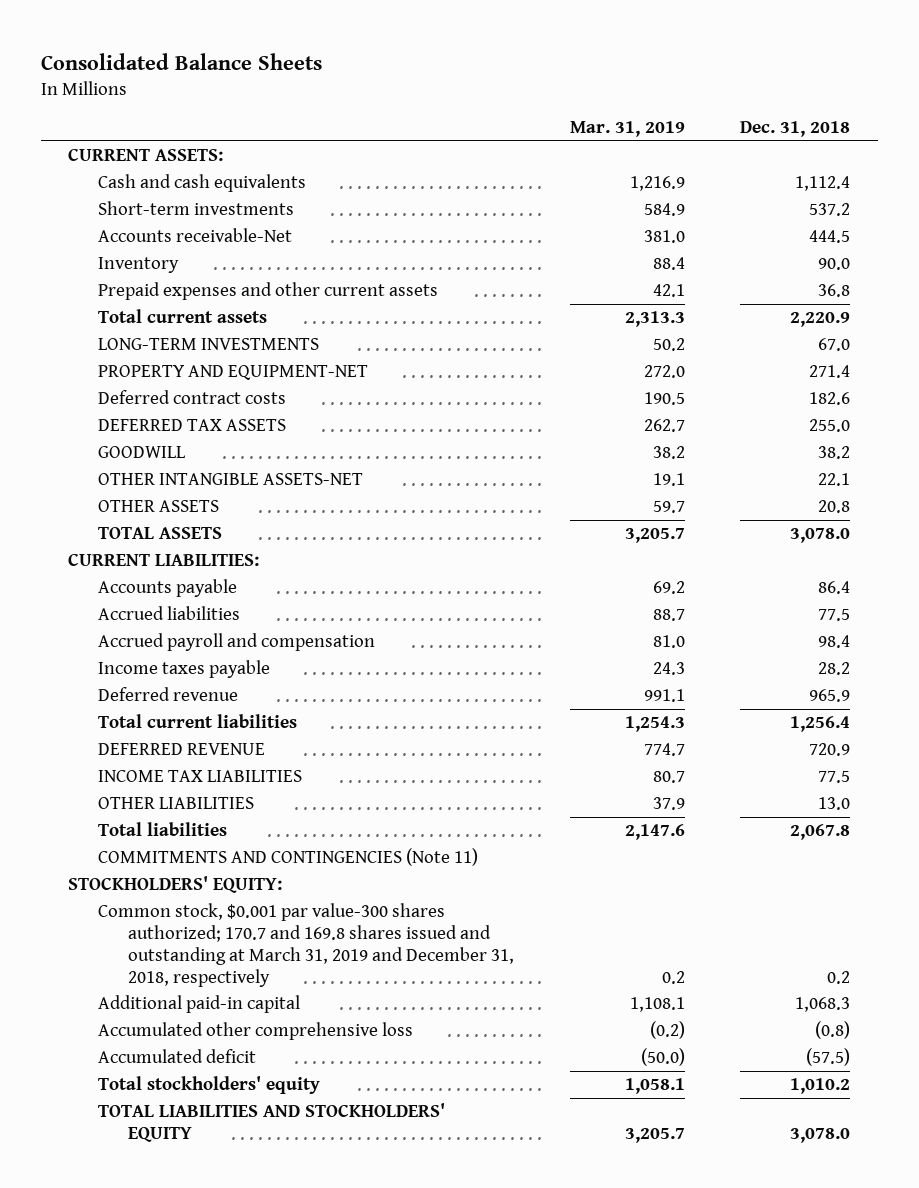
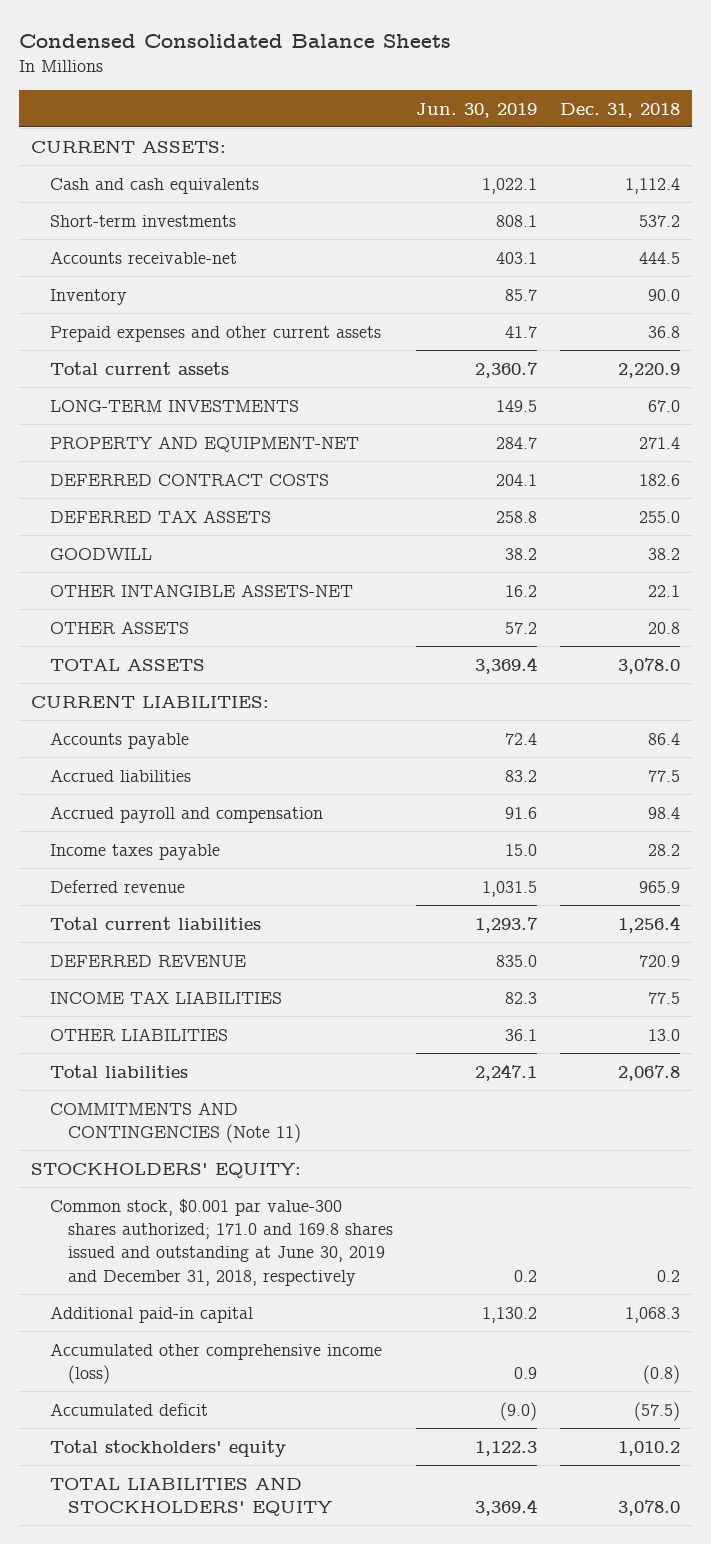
- Consolidated Balance Sheets
+ Condensed Consolidated Balance Sheets
- | Mar. 31, 2019 | Dec. 31, 2018
+ | Jun. 30, 2019 | Dec. 31, 2018
- Accounts receivable-Net | 381.0 | 444.5
+ Accounts receivable-net | 403.1 | 444.5
- Deferred contract costs | 190.5 | 182.6
+ DEFERRED CONTRACT COSTS | 204.1 | 182.6
- Common stock, $0.001 par value-300 shares authorized; 170.7 and 169.8 shares issued and outstanding at March 31, 2019 and December 31, 2018, respectively | 0.2 | 0.2
+ Common stock, $0.001 par value-300 shares authorized; 171.0 and 169.8 shares issued and outstanding at June 30, 2019 and December 31, 2018, respectively | 0.2 | 0.2
- Accumulated other comprehensive loss | (0.2) | (0.8)
+ Accumulated other comprehensive income (loss) | 0.9 | (0.8)

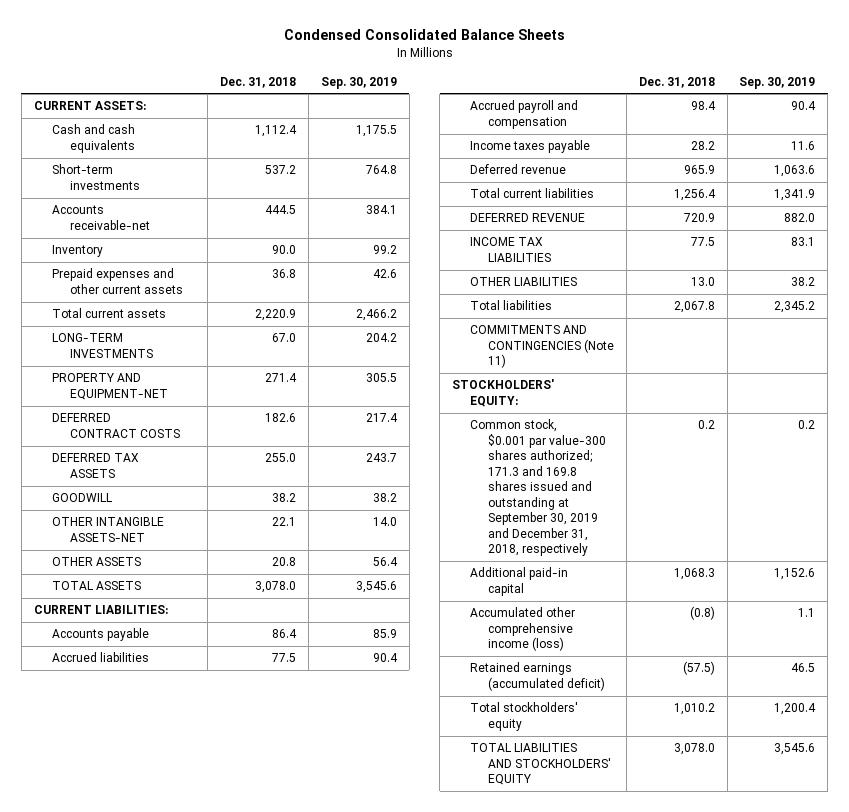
- | Jun. 30, 2019 | Dec. 31, 2018
+ | Dec. 31, 2018 | Sep. 30, 2019
- Common stock, $0.001 par value-300 shares authorized; 171.0 and 169.8 shares issued and outstanding at June 30, 2019 and December 31, 2018, respectively | 0.2 | 0.2
+ Common stock, $0.001 par value-300 shares authorized; 171.3 and 169.8 shares issued and outstanding at September 30, 2019 and December 31, 2018, respectively | 0.2 | 0.2
- Accumulated deficit | (9.0) | (57.5)
+ Retained earnings (accumulated deficit) | (57.5) | 46.5

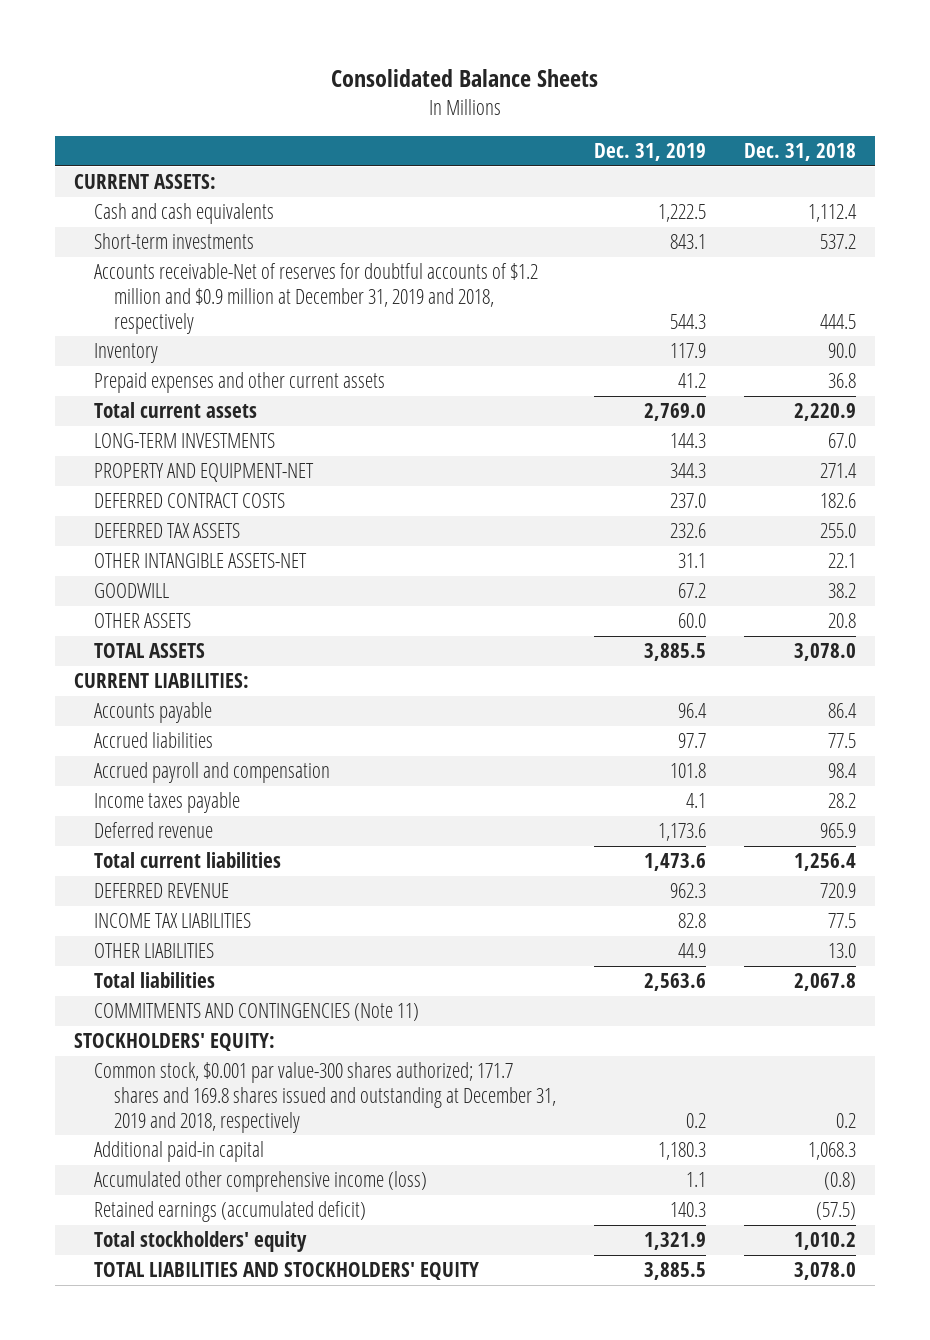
- Condensed Consolidated Balance Sheets
+ Consolidated Balance Sheets
- | Dec. 31, 2018 | Sep. 30, 2019
+ | Dec. 31, 2019 | Dec. 31, 2018
- Accounts receivable-net | 444.5 | 384.1
+ Accounts receivable-Net of reserves for doubtful accounts of $1.2 million and $0.9 million at December 31, 2019 and 2018, respectively | 544.3 | 444.5
moved down: GOODWILL | 67.2 | 38.2
- Common stock, $0.001 par value-300 shares authorized; 171.3 and 169.8 shares issued and outstanding at September 30, 2019 and December 31, 2018, respectively | 0.2 | 0.2
+ Common stock, $0.001 par value-300 shares authorized; 171.7 shares and 169.8 shares issued and outstanding at December 31, 2019 and 2018, respectively | 0.2 | 0.2

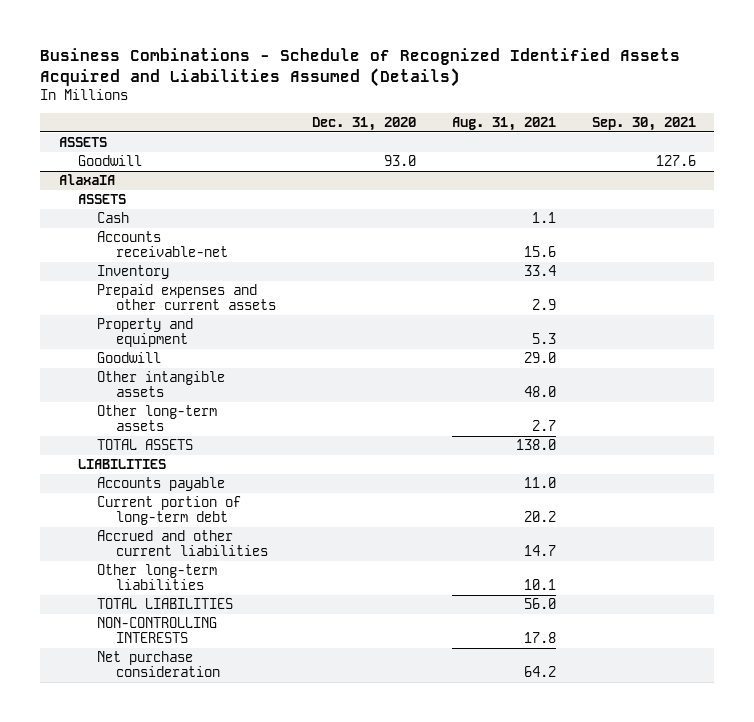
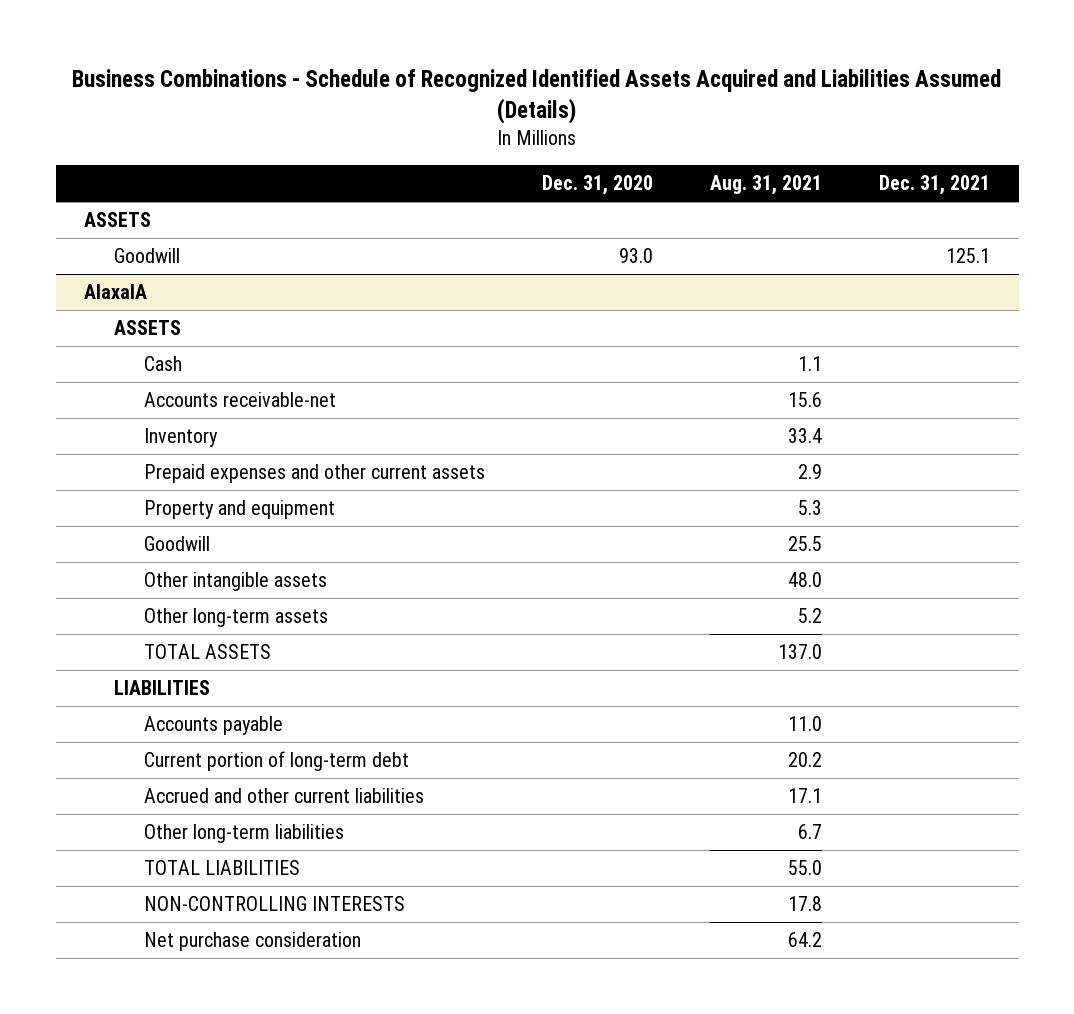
- | Dec. 31, 2020 | Aug. 31, 2021 | Sep. 30, 2021
+ | Dec. 31, 2020 | Aug. 31, 2021 | Dec. 31, 2021
@ AlaxaIA
- Goodwill | | 29.0 |
+ Goodwill | | 25.5 |
- Other long-term assets | | 2.7 |
- TOTAL ASSETS | | 138.0 |
+ Other long-term assets | | 5.2 |
+ TOTAL ASSETS | | 137.0 |
- Accrued and other current liabilities | | 14.7 |
- Other long-term liabilities | | 10.1 |
- TOTAL LIABILITIES | | 56.0 |
+ Accrued and other current liabilities | | 17.1 |
+ Other long-term liabilities | | 6.7 |
+ TOTAL LIABILITIES | | 55.0 |

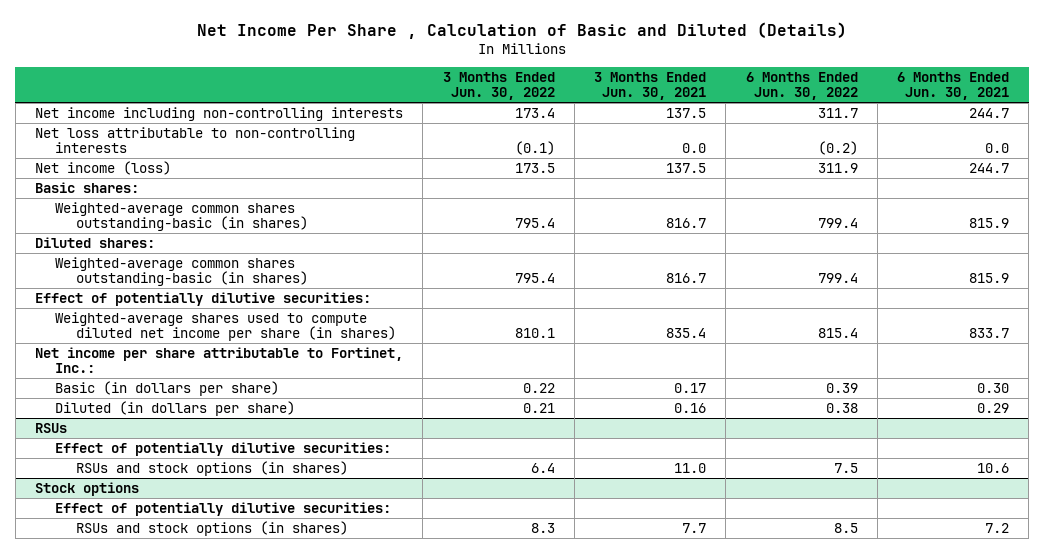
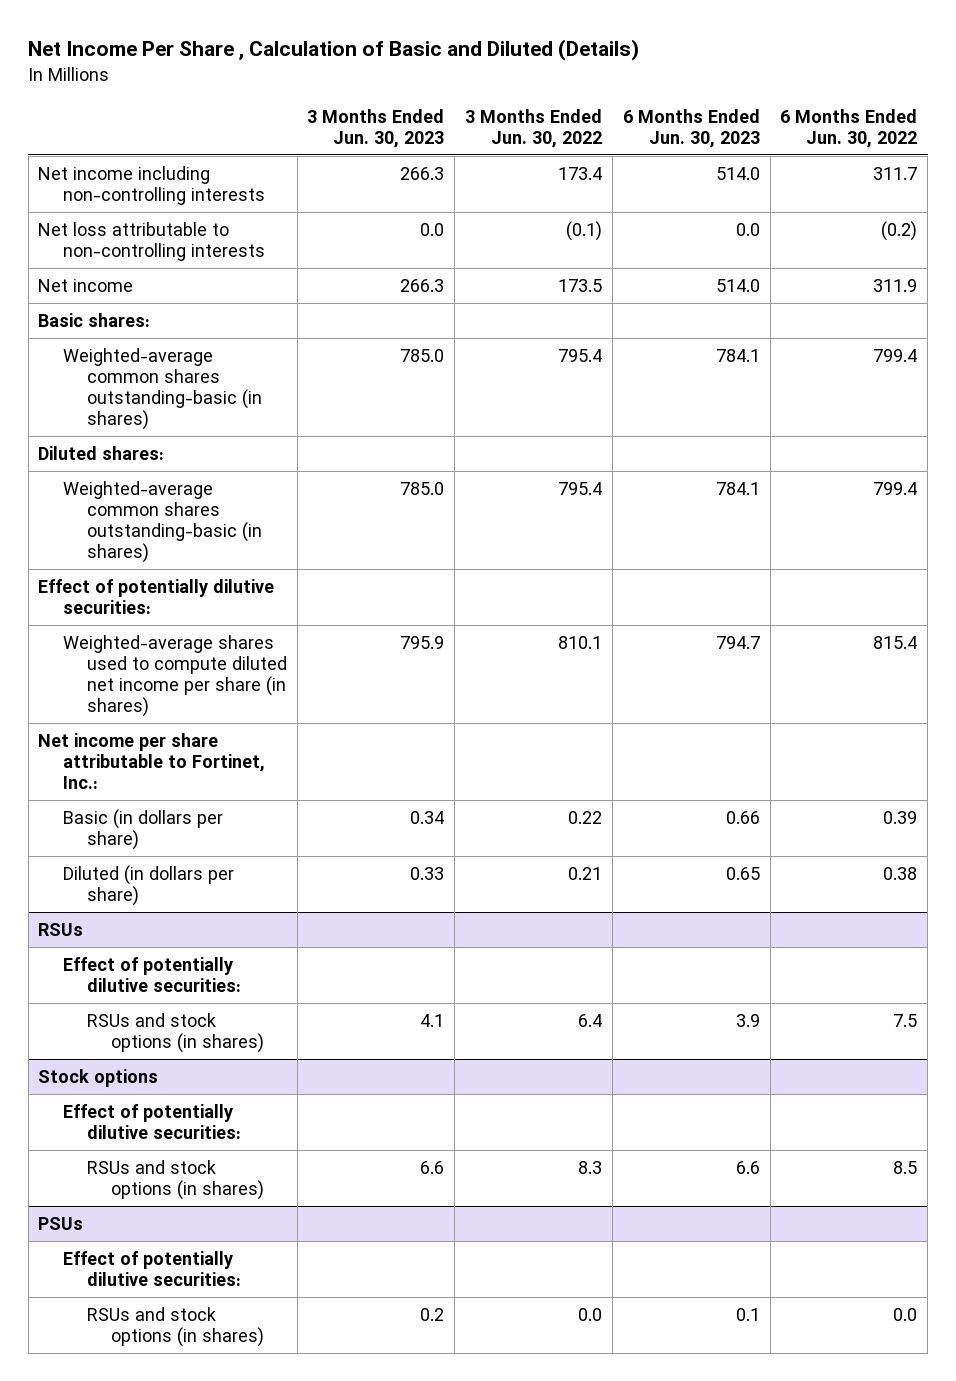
- | 3 Months Ended Jun. 30, 2022 | 3 Months Ended Jun. 30, 2021 | 6 Months Ended Jun. 30, 2022 | 6 Months Ended Jun. 30, 2021
+ | 3 Months Ended Jun. 30, 2023 | 3 Months Ended Jun. 30, 2022 | 6 Months Ended Jun. 30, 2023 | 6 Months Ended Jun. 30, 2022
- Net income (loss) | 173.5 | 137.5 | 311.9 | 244.7
+ Net income | 266.3 | 173.5 | 514.0 | 311.9
+ PSUs
+ Effect of potentially dilutive securities:
+ RSUs and stock options (in shares) | 0.2 | 0.0 | 0.1 | 0.0

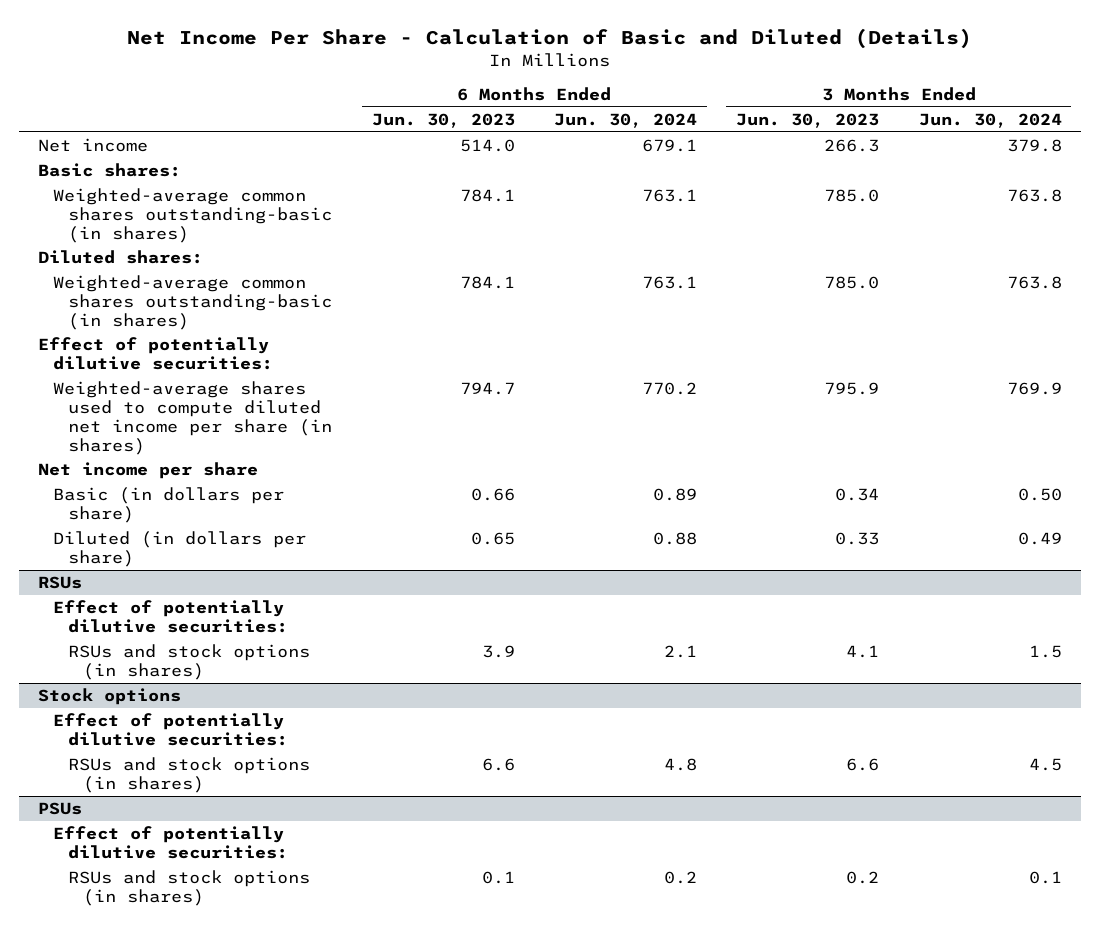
- Net Income Per Share , Calculation of Basic and Diluted (Details)
+ Net Income Per Share - Calculation of Basic and Diluted (Details)
- | 3 Months Ended Jun. 30, 2023 | 3 Months Ended Jun. 30, 2022 | 6 Months Ended Jun. 30, 2023 | 6 Months Ended Jun. 30, 2022
+ | 6 Months Ended Jun. 30, 2023 | 6 Months Ended Jun. 30, 2024 | 3 Months Ended Jun. 30, 2023 | 3 Months Ended Jun. 30, 2024
- Net income including non-controlling interests | 266.3 | 173.4 | 514.0 | 311.7
- Net loss attributable to non-controlling interests | 0.0 | (0.1) | 0.0 | (0.2)
- Net income per share attributable to Fortinet, Inc.:
+ Net income per share

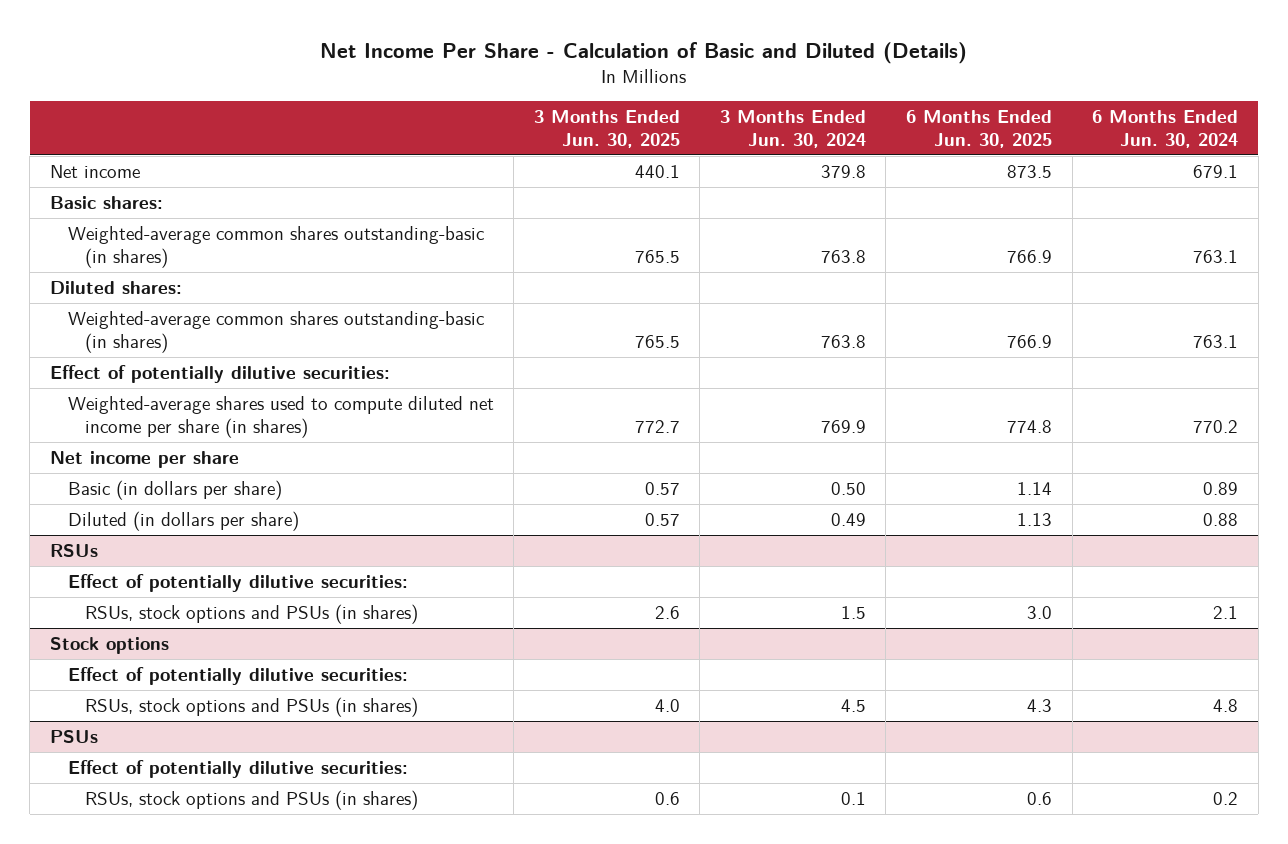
- | 6 Months Ended Jun. 30, 2023 | 6 Months Ended Jun. 30, 2024 | 3 Months Ended Jun. 30, 2023 | 3 Months Ended Jun. 30, 2024
+ | 3 Months Ended Jun. 30, 2025 | 3 Months Ended Jun. 30, 2024 | 6 Months Ended Jun. 30, 2025 | 6 Months Ended Jun. 30, 2024
@ RSUs
- RSUs and stock options (in shares) | 3.9 | 2.1 | 4.1 | 1.5
+ RSUs, stock options and PSUs (in shares) | 2.6 | 1.5 | 3.0 | 2.1
@ Stock options
- RSUs and stock options (in shares) | 6.6 | 4.8 | 6.6 | 4.5
+ RSUs, stock options and PSUs (in shares) | 4.0 | 4.5 | 4.3 | 4.8
@ PSUs
- RSUs and stock options (in shares) | 0.1 | 0.2 | 0.2 | 0.1
+ RSUs, stock options and PSUs (in shares) | 0.6 | 0.1 | 0.6 | 0.2

